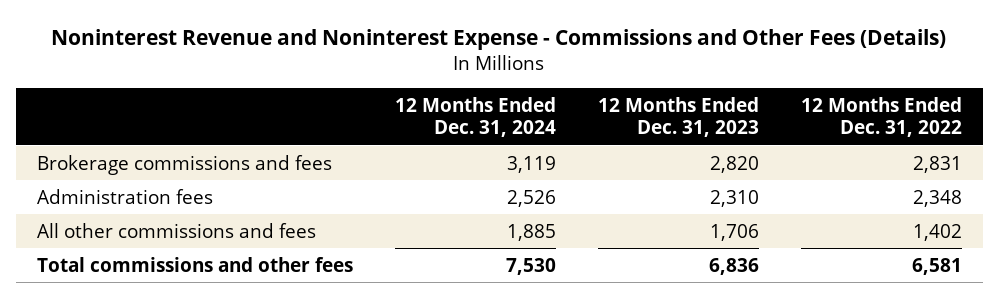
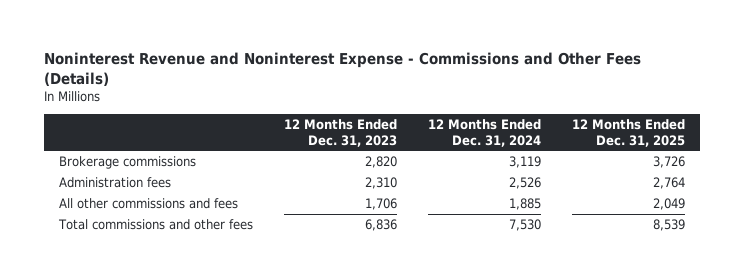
- | 12 Months Ended Dec. 31, 2024 | 12 Months Ended Dec. 31, 2023 | 12 Months Ended Dec. 31, 2022
+ | 12 Months Ended Dec. 31, 2023 | 12 Months Ended Dec. 31, 2024 | 12 Months Ended Dec. 31, 2025
- Brokerage commissions and fees | 3,119 | 2,820 | 2,831
+ Brokerage commissions | 2,820 | 3,119 | 3,726

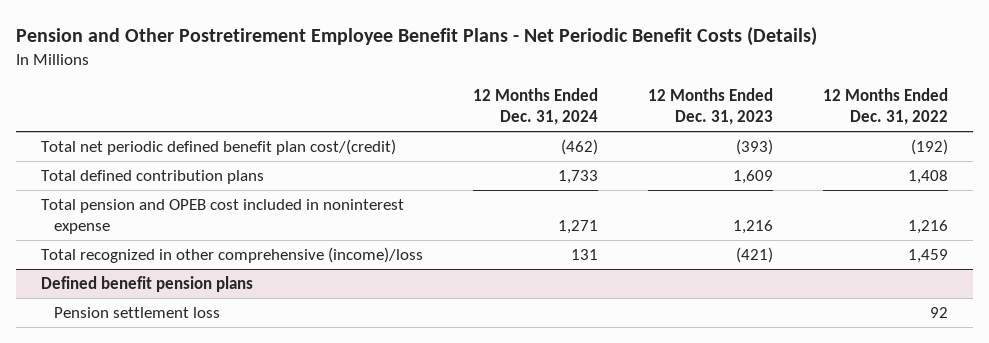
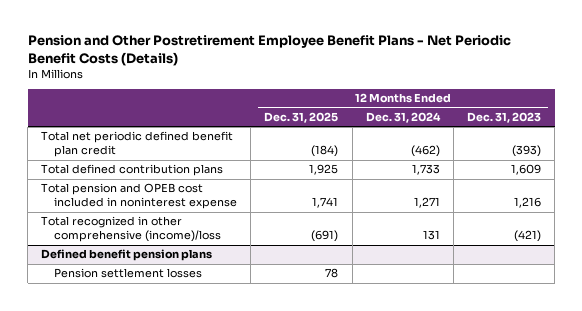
- | 12 Months Ended Dec. 31, 2024 | 12 Months Ended Dec. 31, 2023 | 12 Months Ended Dec. 31, 2022
+ | 12 Months Ended Dec. 31, 2025 | 12 Months Ended Dec. 31, 2024 | 12 Months Ended Dec. 31, 2023
- Total net periodic defined benefit plan cost/(credit) | (462) | (393) | (192)
+ Total net periodic defined benefit plan credit | (184) | (462) | (393)
@ Defined benefit pension plans
- Pension settlement loss | | | 92
+ Pension settlement losses | 78 | |

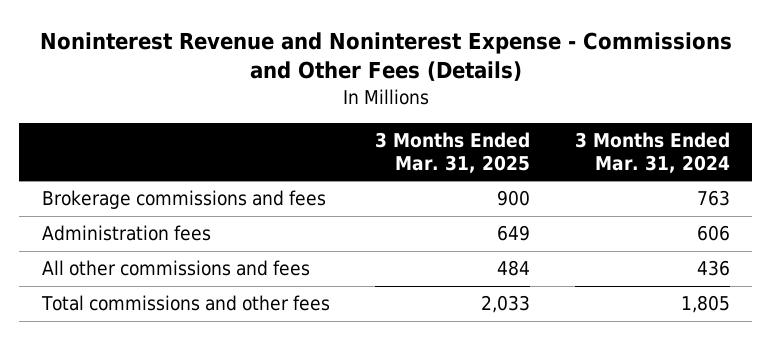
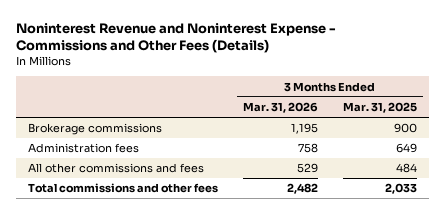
- | 3 Months Ended Mar. 31, 2025 | 3 Months Ended Mar. 31, 2024
+ | 3 Months Ended Mar. 31, 2026 | 3 Months Ended Mar. 31, 2025
- Brokerage commissions and fees | 900 | 763
+ Brokerage commissions | 1,195 | 900

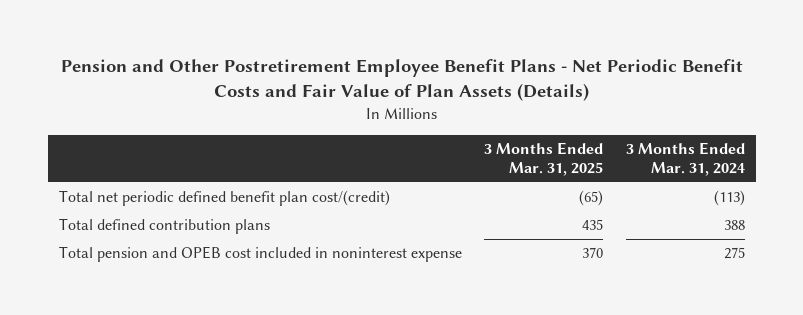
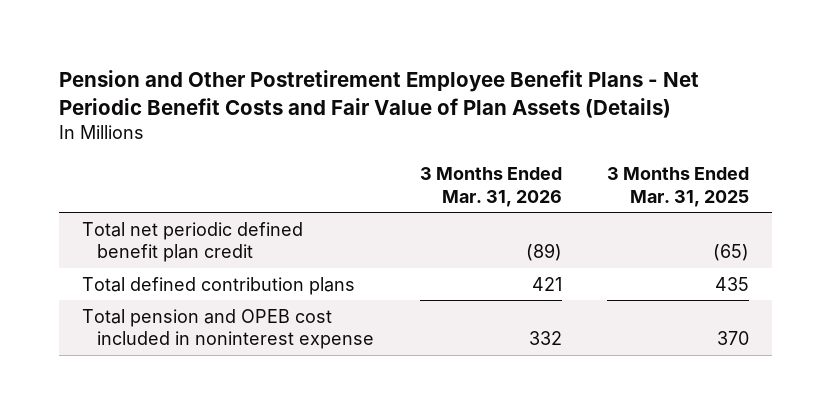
- | 3 Months Ended Mar. 31, 2025 | 3 Months Ended Mar. 31, 2024
+ | 3 Months Ended Mar. 31, 2026 | 3 Months Ended Mar. 31, 2025
- Total net periodic defined benefit plan cost/(credit) | (65) | (113)
+ Total net periodic defined benefit plan credit | (89) | (65)

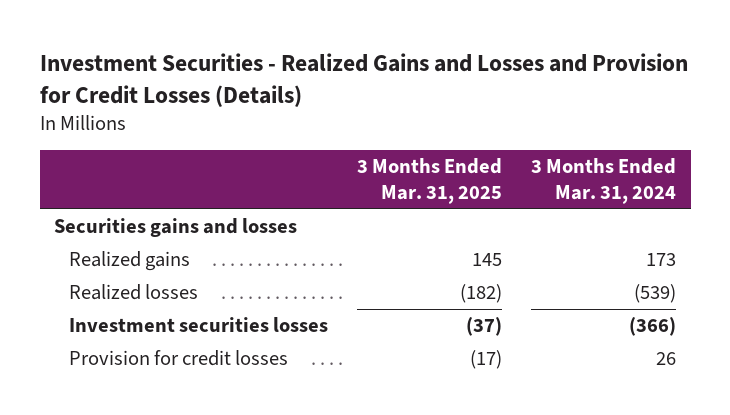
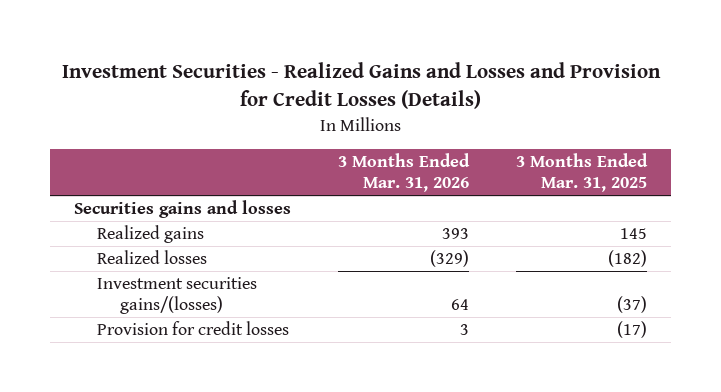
- | 3 Months Ended Mar. 31, 2025 | 3 Months Ended Mar. 31, 2024
+ | 3 Months Ended Mar. 31, 2026 | 3 Months Ended Mar. 31, 2025
- Investment securities losses | (37) | (366)
+ Investment securities gains/(losses) | 64 | (37)

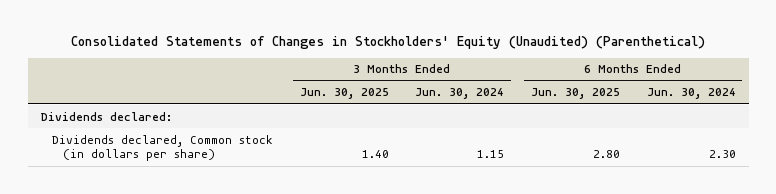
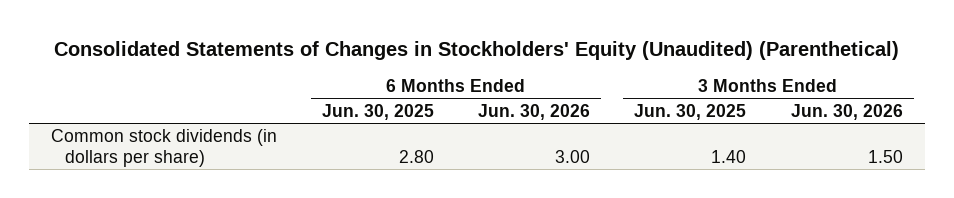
- | 3 Months Ended Jun. 30, 2025 | 3 Months Ended Jun. 30, 2024 | 6 Months Ended Jun. 30, 2025 | 6 Months Ended Jun. 30, 2024
+ | 6 Months Ended Jun. 30, 2025 | 6 Months Ended Jun. 30, 2026 | 3 Months Ended Jun. 30, 2025 | 3 Months Ended Jun. 30, 2026
- Dividends declared:
- Dividends declared, Common stock (in dollars per share) | 1.40 | 1.15 | 2.80 | 2.30
+ Common stock dividends (in dollars per share) | 2.80 | 3.00 | 1.40 | 1.50

